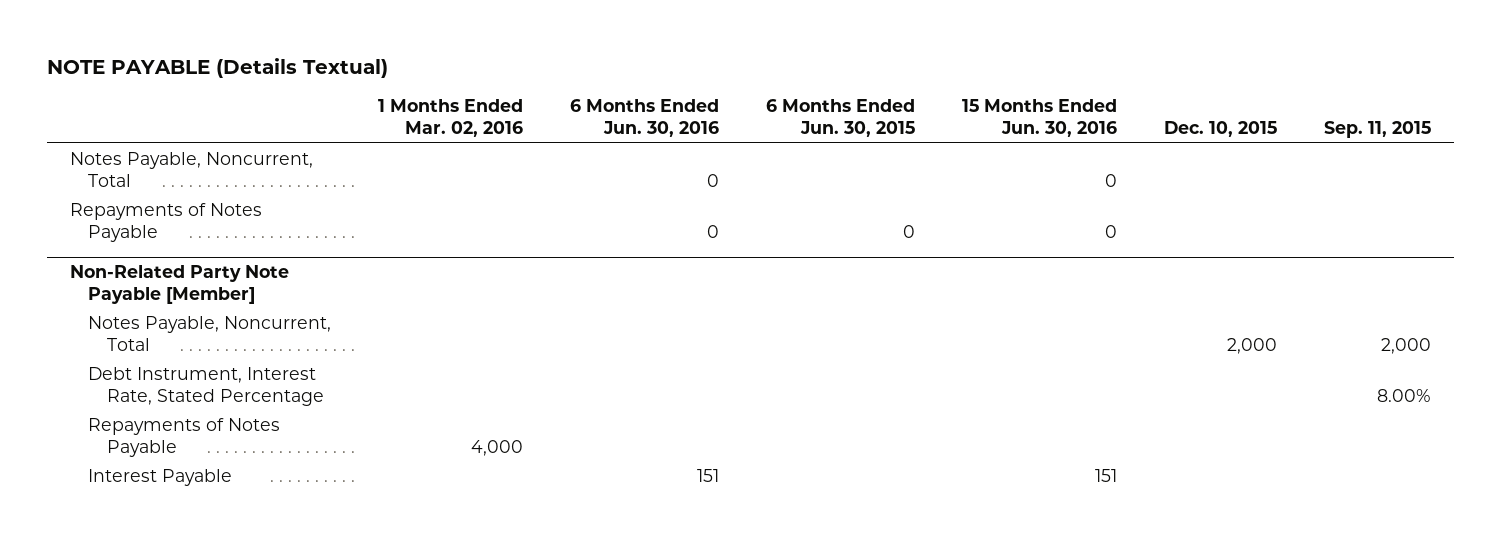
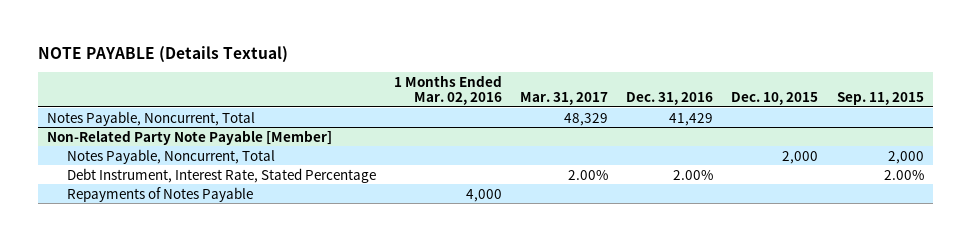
- | 1 Months Ended Mar. 02, 2016 | 6 Months Ended Jun. 30, 2016 | 6 Months Ended Jun. 30, 2015 | 15 Months Ended Jun. 30, 2016 | Dec. 10, 2015 | Sep. 11, 2015
+ | 1 Months Ended Mar. 02, 2016 | Mar. 31, 2017 | Dec. 31, 2016 | Dec. 10, 2015 | Sep. 11, 2015
- Repayments of Notes Payable | | 0 | 0 | 0 | |
@ Non-Related Party Note Payable [Member]
- Debt Instrument, Interest Rate, Stated Percentage | | | | | | 8.00%
+ Debt Instrument, Interest Rate, Stated Percentage | | 2.00% | 2.00% | | 2.00%
- Interest Payable | | 151 | | 151 | |

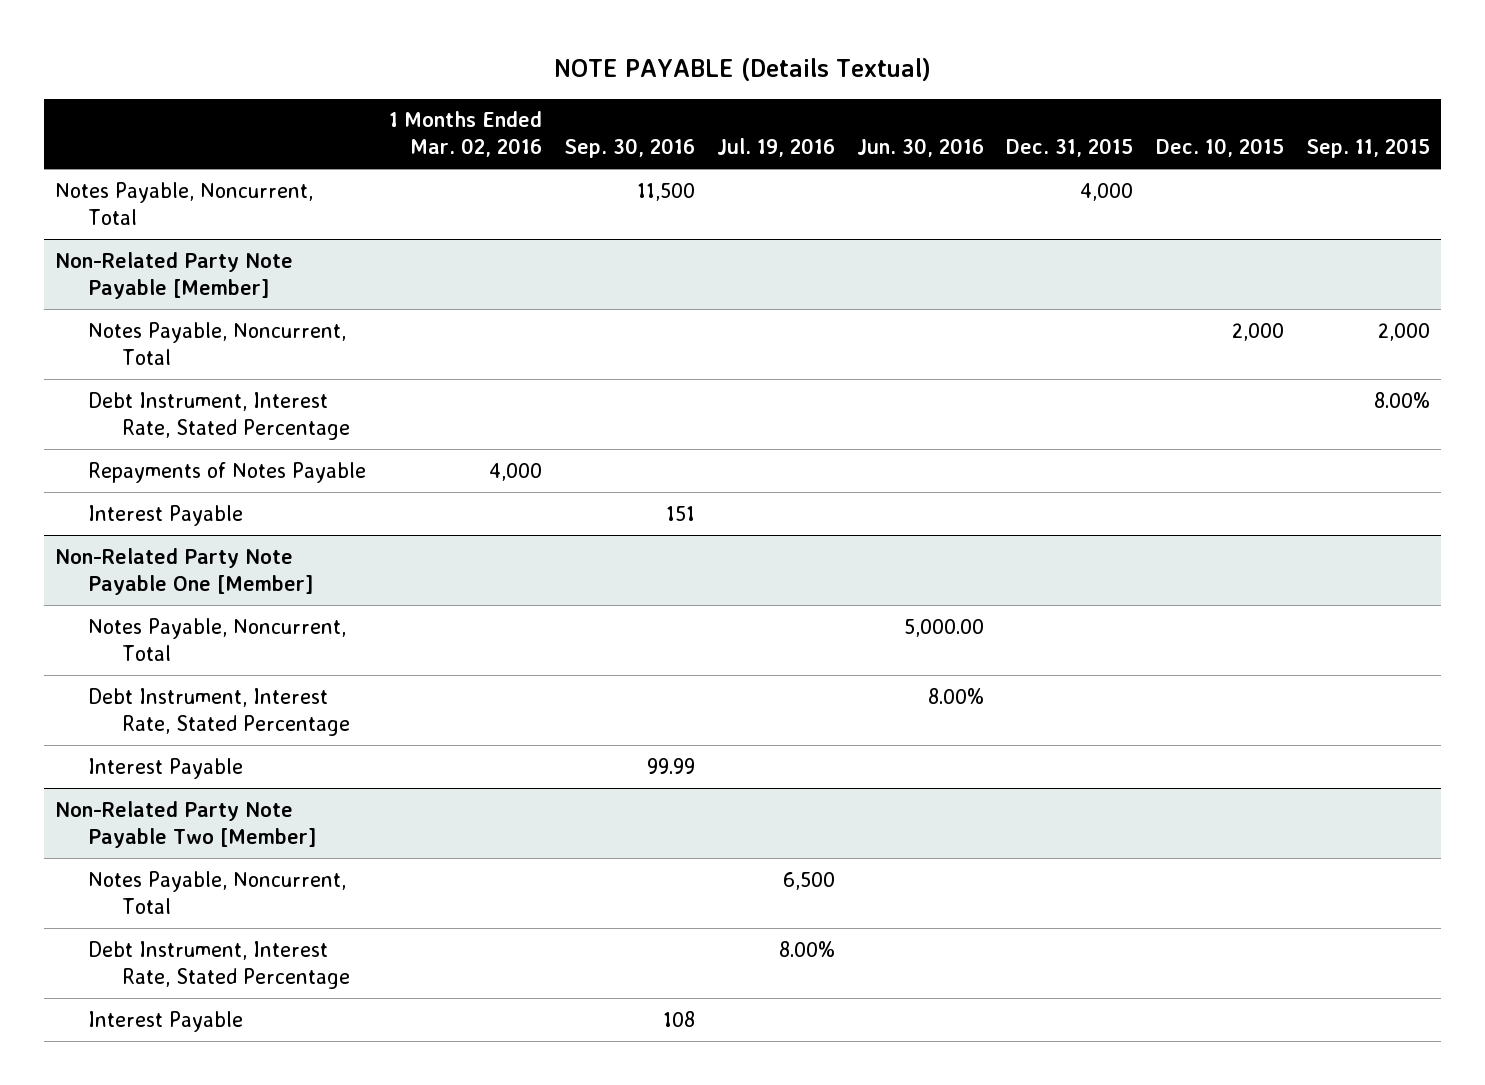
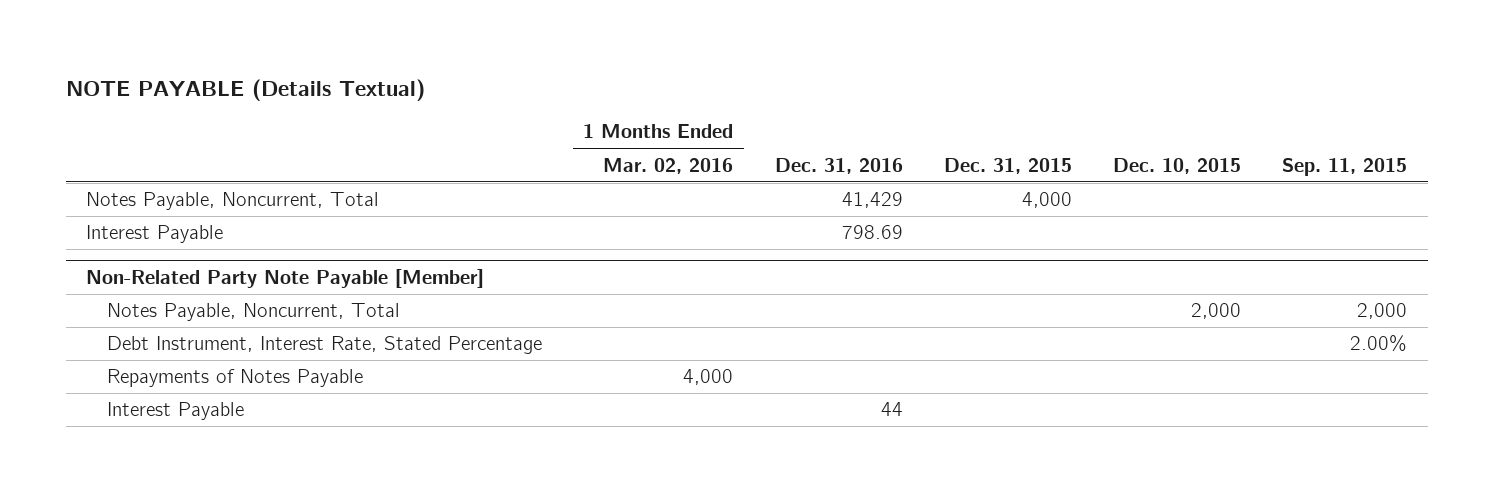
- | 1 Months Ended Mar. 02, 2016 | Sep. 30, 2016 | Jul. 19, 2016 | Jun. 30, 2016 | Dec. 31, 2015 | Dec. 10, 2015 | Sep. 11, 2015
+ | 1 Months Ended Mar. 02, 2016 | Dec. 31, 2016 | Dec. 31, 2015 | Dec. 10, 2015 | Sep. 11, 2015
+ Interest Payable | | 798.69 | | |
@ Non-Related Party Note Payable [Member]
- Debt Instrument, Interest Rate, Stated Percentage | | | | | | | 8.00%
+ Debt Instrument, Interest Rate, Stated Percentage | | | | | 2.00%
- Non-Related Party Note Payable One [Member]
- Notes Payable, Noncurrent, Total | | | | 5,000.00 | | |
- Debt Instrument, Interest Rate, Stated Percentage | | | | 8.00% | | |
- Interest Payable | | 99.99 | | | | |
- Non-Related Party Note Payable Two [Member]
- Notes Payable, Noncurrent, Total | | | 6,500 | | | |
- Debt Instrument, Interest Rate, Stated Percentage | | | 8.00% | | | |
- Interest Payable | | 108 | | | | |

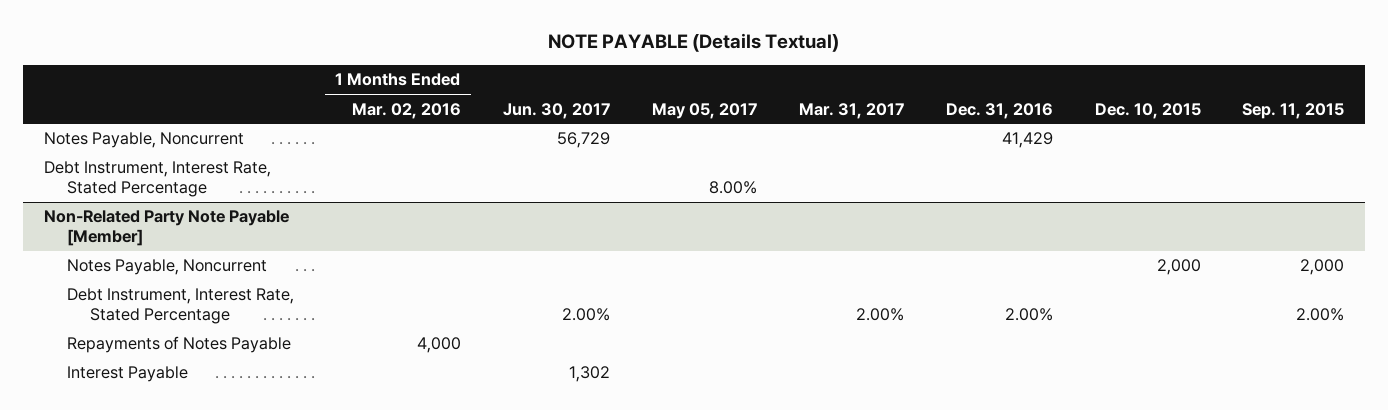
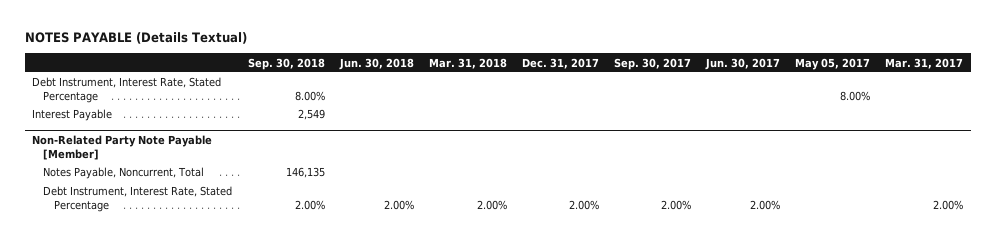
- NOTE PAYABLE (Details Textual)
+ NOTES PAYABLE (Details Textual)
- | 1 Months Ended Mar. 02, 2016 | Jun. 30, 2017 | May 05, 2017 | Mar. 31, 2017 | Dec. 31, 2016 | Dec. 10, 2015 | Sep. 11, 2015
+ | Sep. 30, 2018 | Jun. 30, 2018 | Mar. 31, 2018 | Dec. 31, 2017 | Sep. 30, 2017 | Jun. 30, 2017 | May 05, 2017 | Mar. 31, 2017
- Notes Payable, Noncurrent | | 56,729 | | | 41,429 | |
+ Interest Payable | 2,549 | | | | | | |
@ Non-Related Party Note Payable [Member]
- Notes Payable, Noncurrent | | | | | | 2,000 | 2,000
+ Notes Payable, Noncurrent, Total | 146,135 | | | | | | |
- Repayments of Notes Payable | 4,000 | | | | | |
- Interest Payable | | 1,302 | | | | |

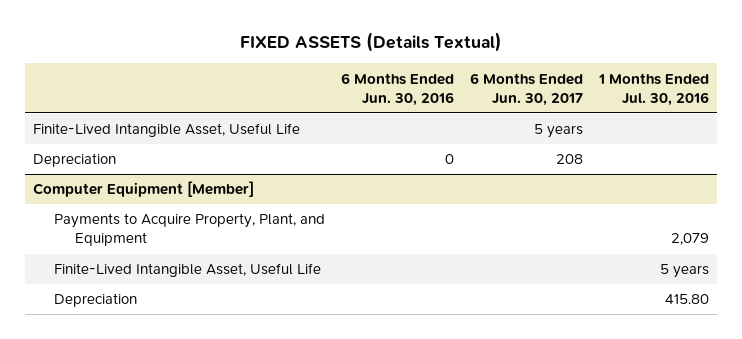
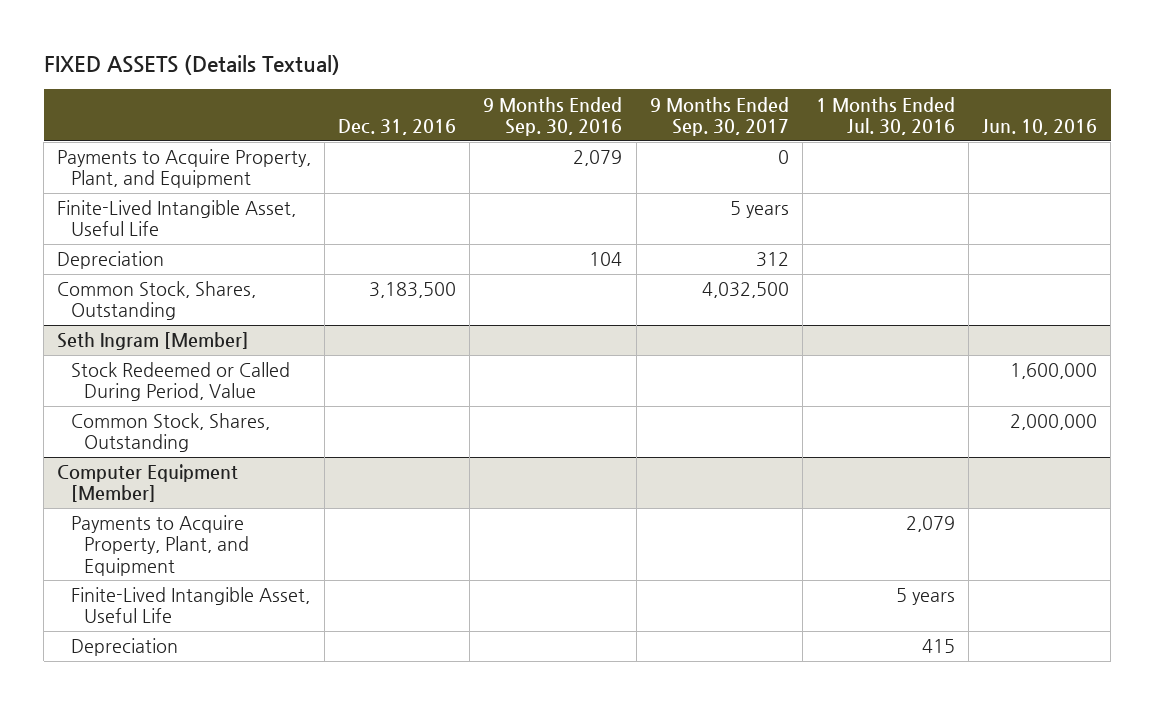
- | 6 Months Ended Jun. 30, 2016 | 6 Months Ended Jun. 30, 2017 | 1 Months Ended Jul. 30, 2016
+ | Dec. 31, 2016 | 9 Months Ended Sep. 30, 2016 | 9 Months Ended Sep. 30, 2017 | 1 Months Ended Jul. 30, 2016 | Jun. 10, 2016
+ Payments to Acquire Property, Plant, and Equipment | | 2,079 | 0 | |
+ Common Stock, Shares, Outstanding | 3,183,500 | | 4,032,500 | |
+ Seth Ingram [Member]
+ Stock Redeemed or Called During Period, Value | | | | | 1,600,000
+ Common Stock, Shares, Outstanding | | | | | 2,000,000
@ Computer Equipment [Member]
- Depreciation | | | 415.80
+ Depreciation | | | | 415 |

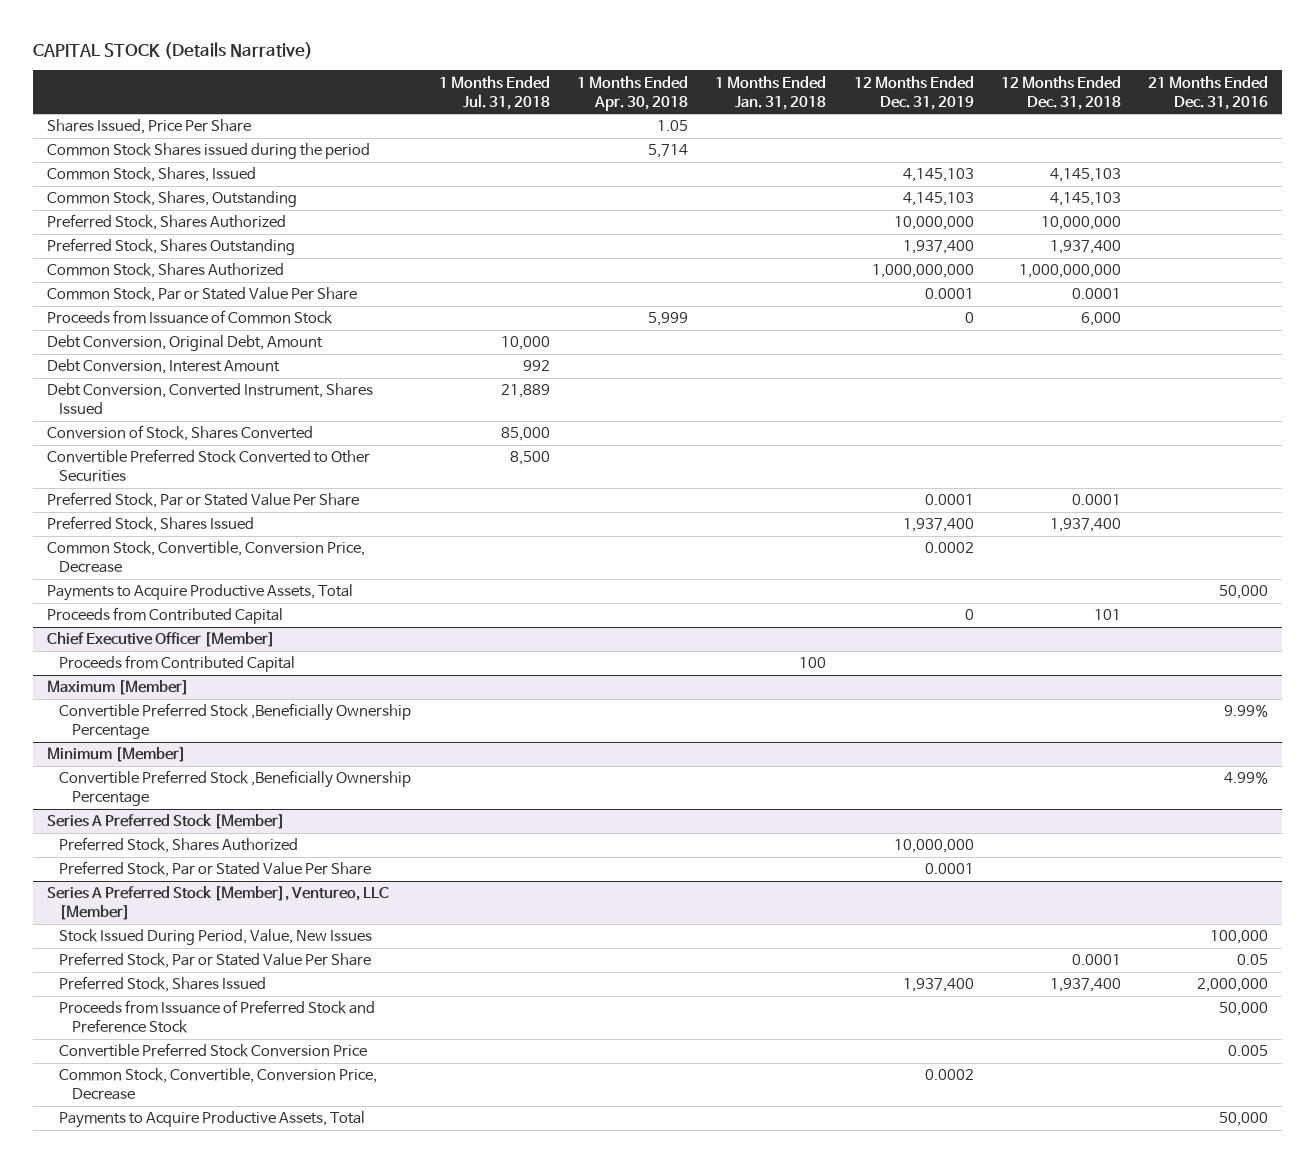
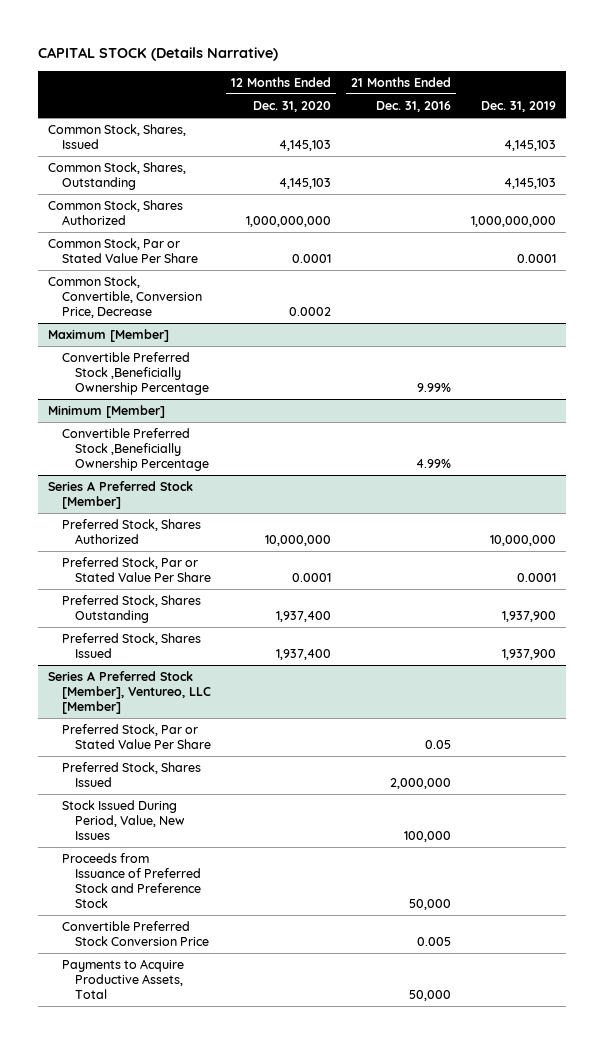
- | 1 Months Ended Jul. 31, 2018 | 1 Months Ended Apr. 30, 2018 | 1 Months Ended Jan. 31, 2018 | 12 Months Ended Dec. 31, 2019 | 12 Months Ended Dec. 31, 2018 | 21 Months Ended Dec. 31, 2016
+ | 12 Months Ended Dec. 31, 2020 | 21 Months Ended Dec. 31, 2016 | Dec. 31, 2019
- Shares Issued, Price Per Share | | 1.05 | | | |
- Common Stock Shares issued during the period | | 5,714 | | | |
- Preferred Stock, Shares Authorized | | | | 10,000,000 | 10,000,000 |
- Preferred Stock, Shares Outstanding | | | | 1,937,400 | 1,937,400 |
- Proceeds from Issuance of Common Stock | | 5,999 | | 0 | 6,000 |
- Debt Conversion, Original Debt, Amount | 10,000 | | | | |
- Debt Conversion, Interest Amount | 992 | | | | |
- Debt Conversion, Converted Instrument, Shares Issued | 21,889 | | | | |
- Conversion of Stock, Shares Converted | 85,000 | | | | |
- Convertible Preferred Stock Converted to Other Securities | 8,500 | | | | |
- Preferred Stock, Par or Stated Value Per Share | | | | 0.0001 | 0.0001 |
- Preferred Stock, Shares Issued | | | | 1,937,400 | 1,937,400 |
- Payments to Acquire Productive Assets, Total | | | | | | 50,000
- Proceeds from Contributed Capital | | | | 0 | 101 |
- Chief Executive Officer [Member]
- Proceeds from Contributed Capital | | | 100 | | |
@ Series A Preferred Stock [Member]
+ Preferred Stock, Shares Outstanding | 1,937,400 | | 1,937,900
+ Preferred Stock, Shares Issued | 1,937,400 | | 1,937,900
@ Series A Preferred Stock [Member], Ventureo, LLC [Member]
moved down: Stock Issued During Period, Value, New Issues | | 100,000 |
- Common Stock, Convertible, Conversion Price, Decrease | | | | 0.0002 | |

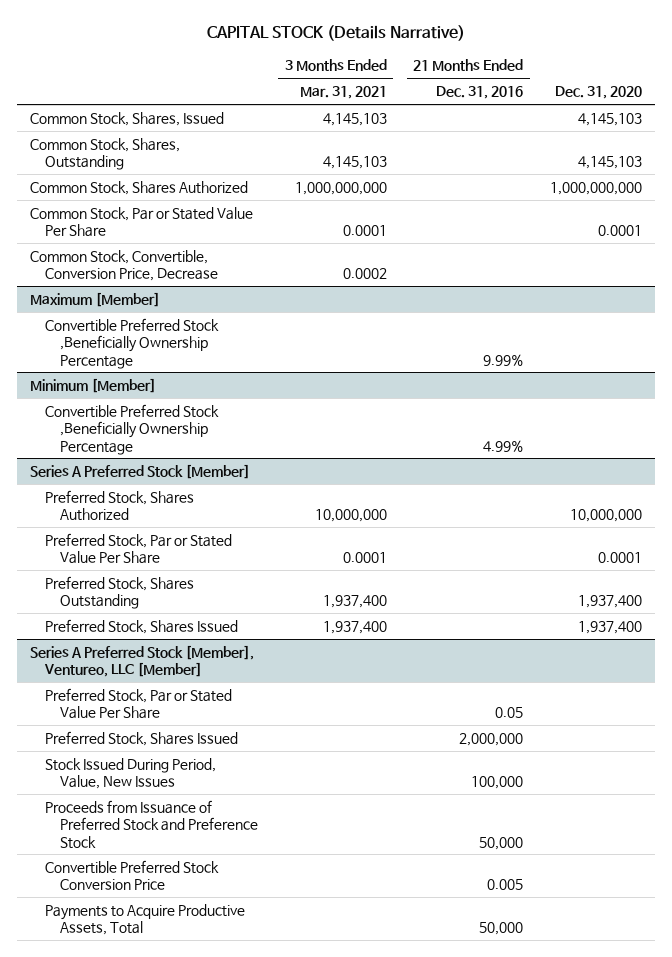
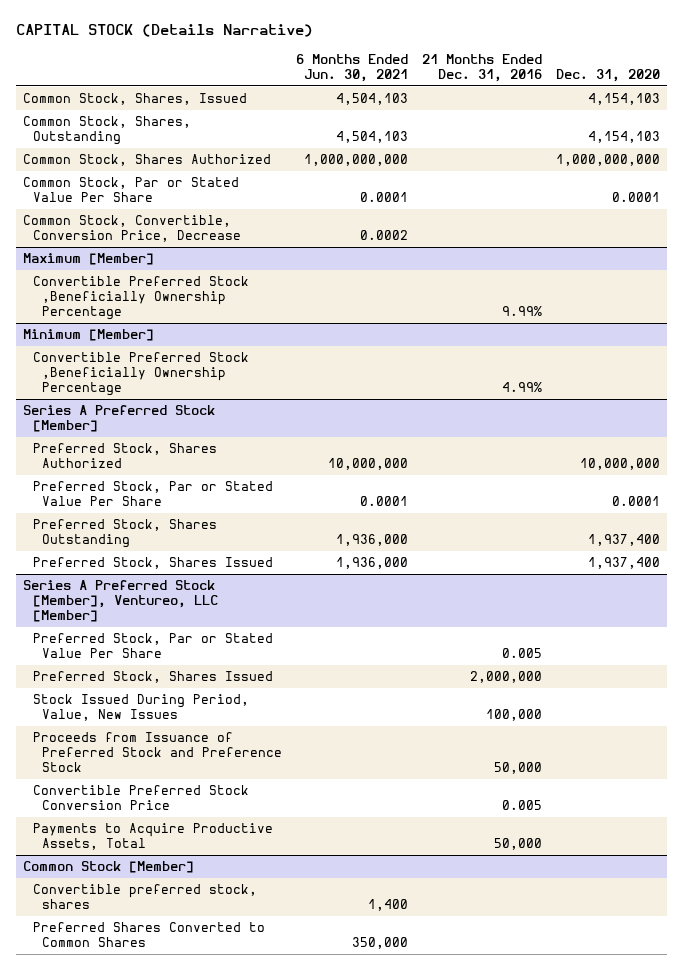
- | 3 Months Ended Mar. 31, 2021 | 21 Months Ended Dec. 31, 2016 | Dec. 31, 2020
+ | 6 Months Ended Jun. 30, 2021 | 21 Months Ended Dec. 31, 2016 | Dec. 31, 2020
- Common Stock, Shares, Issued | 4,145,103 | | 4,145,103
- Common Stock, Shares, Outstanding | 4,145,103 | | 4,145,103
+ Common Stock, Shares, Issued | 4,504,103 | | 4,154,103
+ Common Stock, Shares, Outstanding | 4,504,103 | | 4,154,103
@ Series A Preferred Stock [Member], Ventureo, LLC [Member]
- Preferred Stock, Par or Stated Value Per Share | | 0.05 |
+ Preferred Stock, Par or Stated Value Per Share | | 0.005 |
+ Common Stock [Member]
+ Convertible preferred stock, shares | 1,400 | |
+ Preferred Shares Converted to Common Shares | 350,000 | |

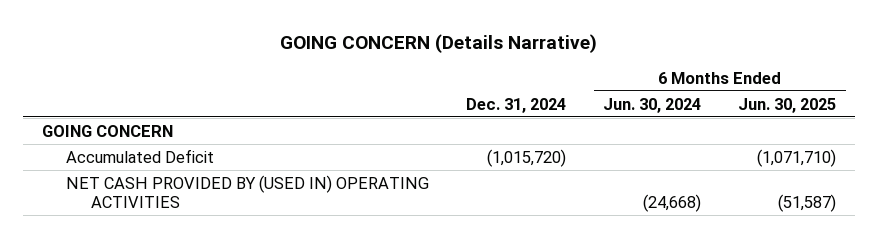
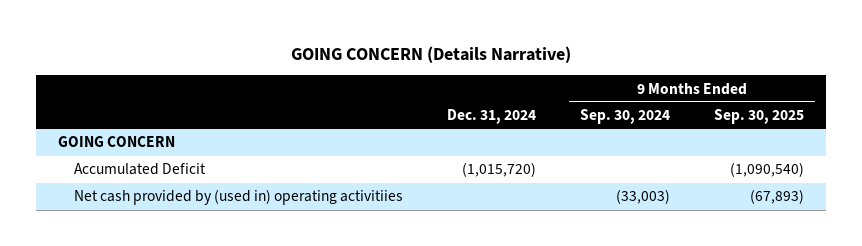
- | Dec. 31, 2024 | 6 Months Ended Jun. 30, 2024 | 6 Months Ended Jun. 30, 2025
+ | Dec. 31, 2024 | 9 Months Ended Sep. 30, 2024 | 9 Months Ended Sep. 30, 2025
- NET CASH PROVIDED BY (USED IN) OPERATING ACTIVITIES | | (24,668) | (51,587)
+ Net cash provided by (used in) operating activitiies | | (33,003) | (67,893)

